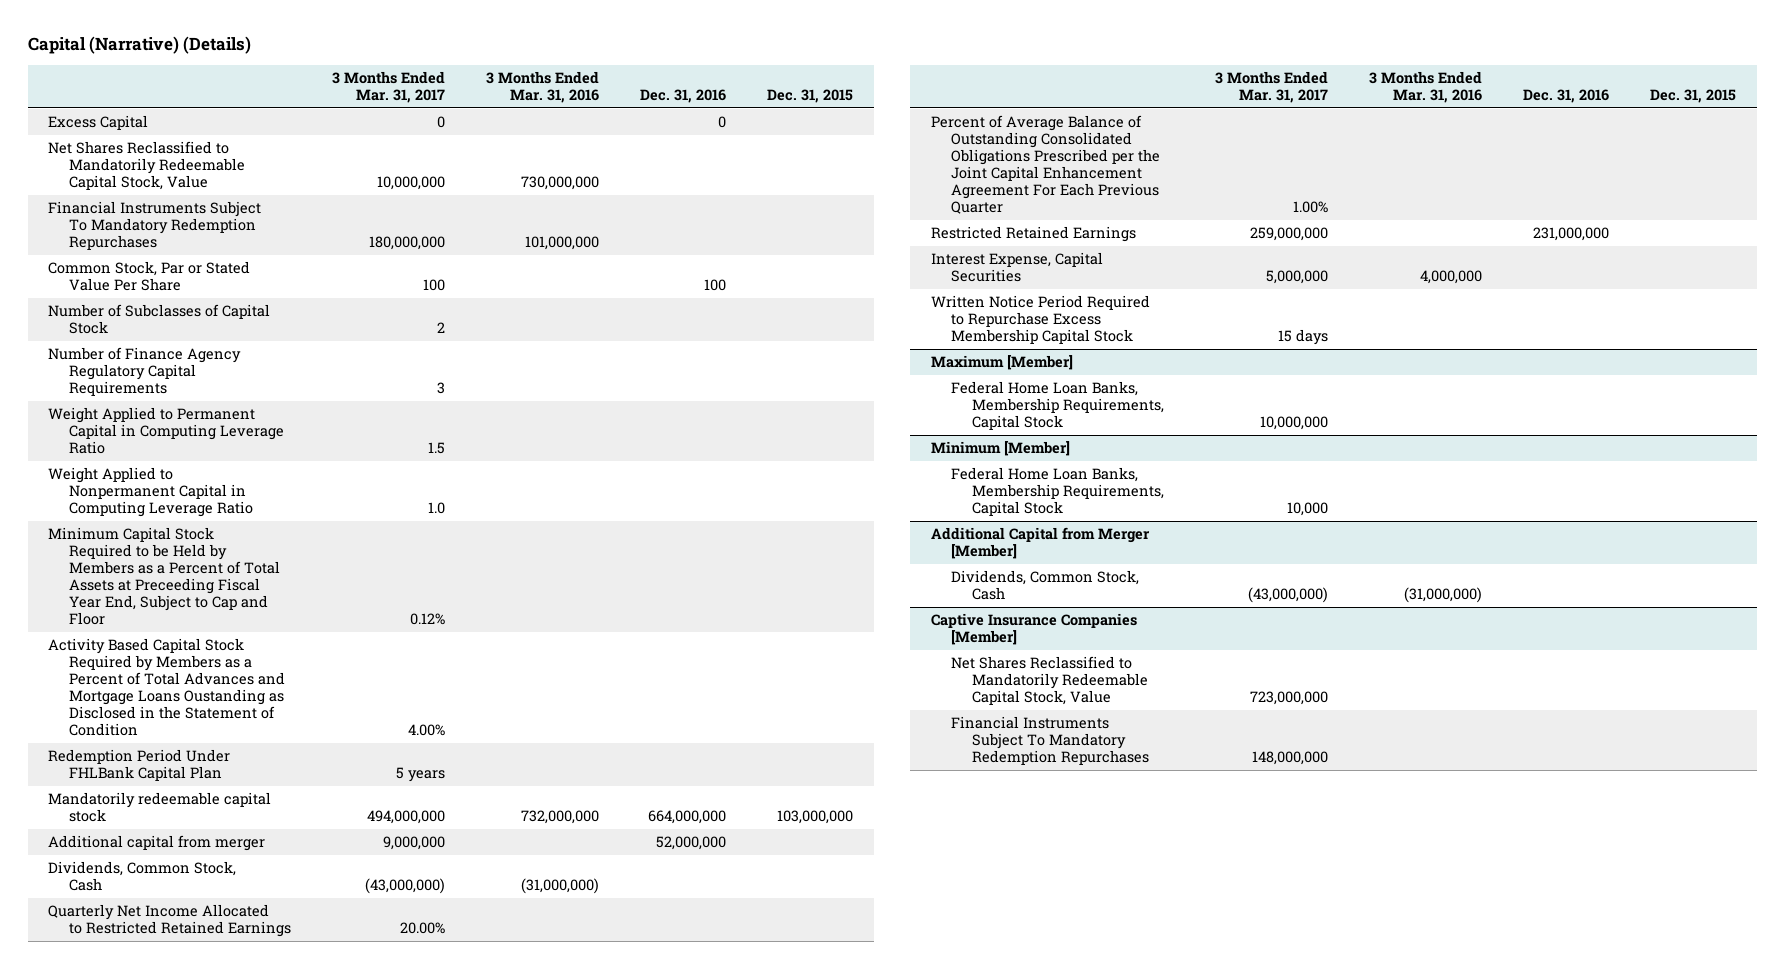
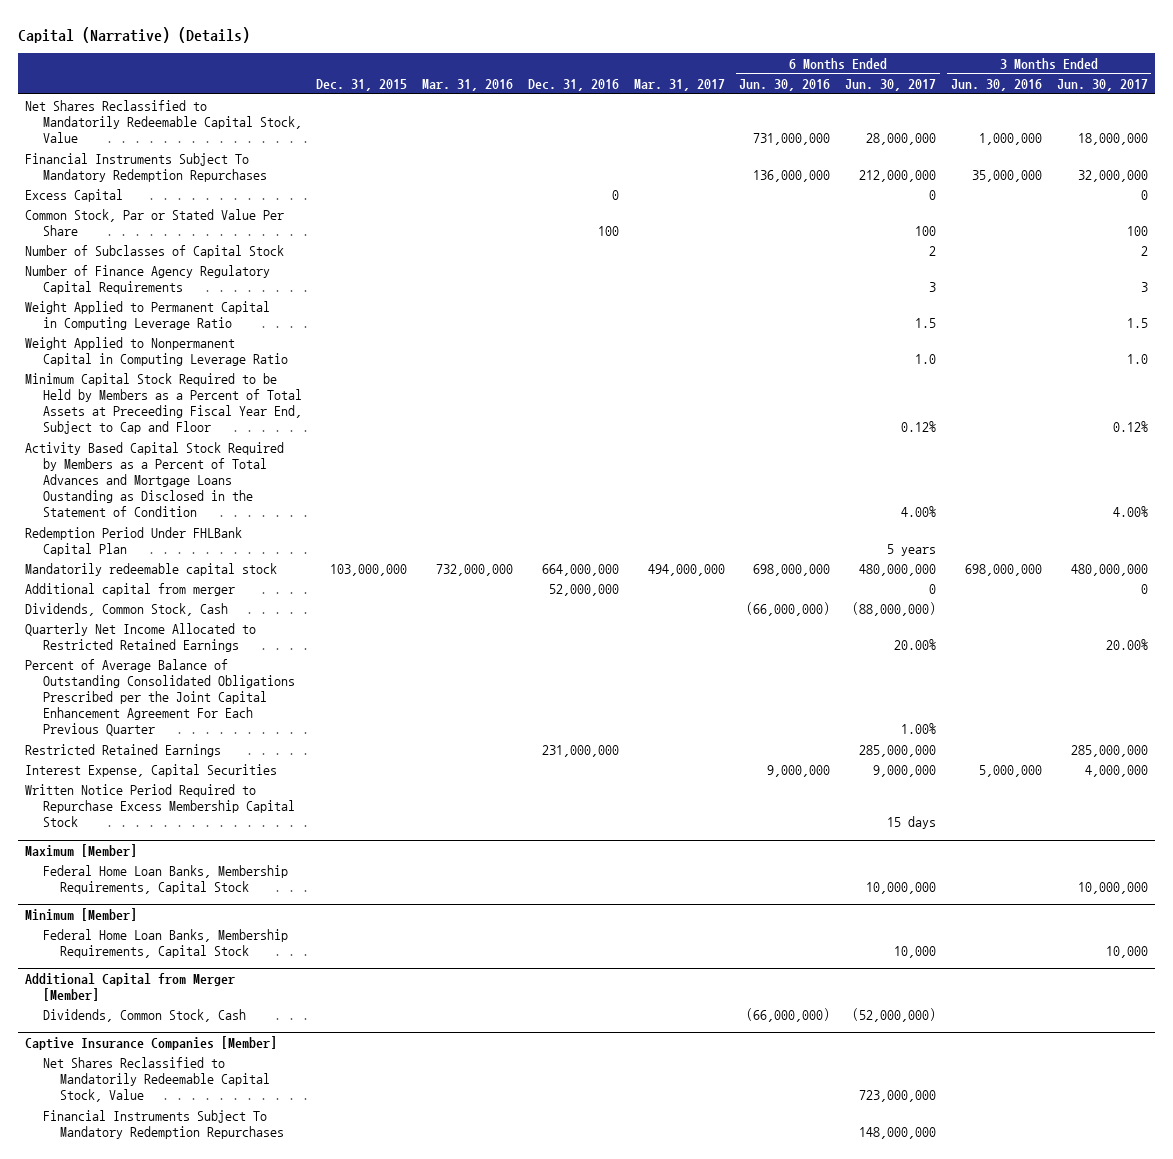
- | 3 Months Ended Mar. 31, 2017 | 3 Months Ended Mar. 31, 2016 | Dec. 31, 2016 | Dec. 31, 2015
+ | Dec. 31, 2015 | Mar. 31, 2016 | Dec. 31, 2016 | Mar. 31, 2017 | 6 Months Ended Jun. 30, 2016 | 6 Months Ended Jun. 30, 2017 | 3 Months Ended Jun. 30, 2016 | 3 Months Ended Jun. 30, 2017
moved down: Excess Capital | | | 0 | | | 0 | | 0

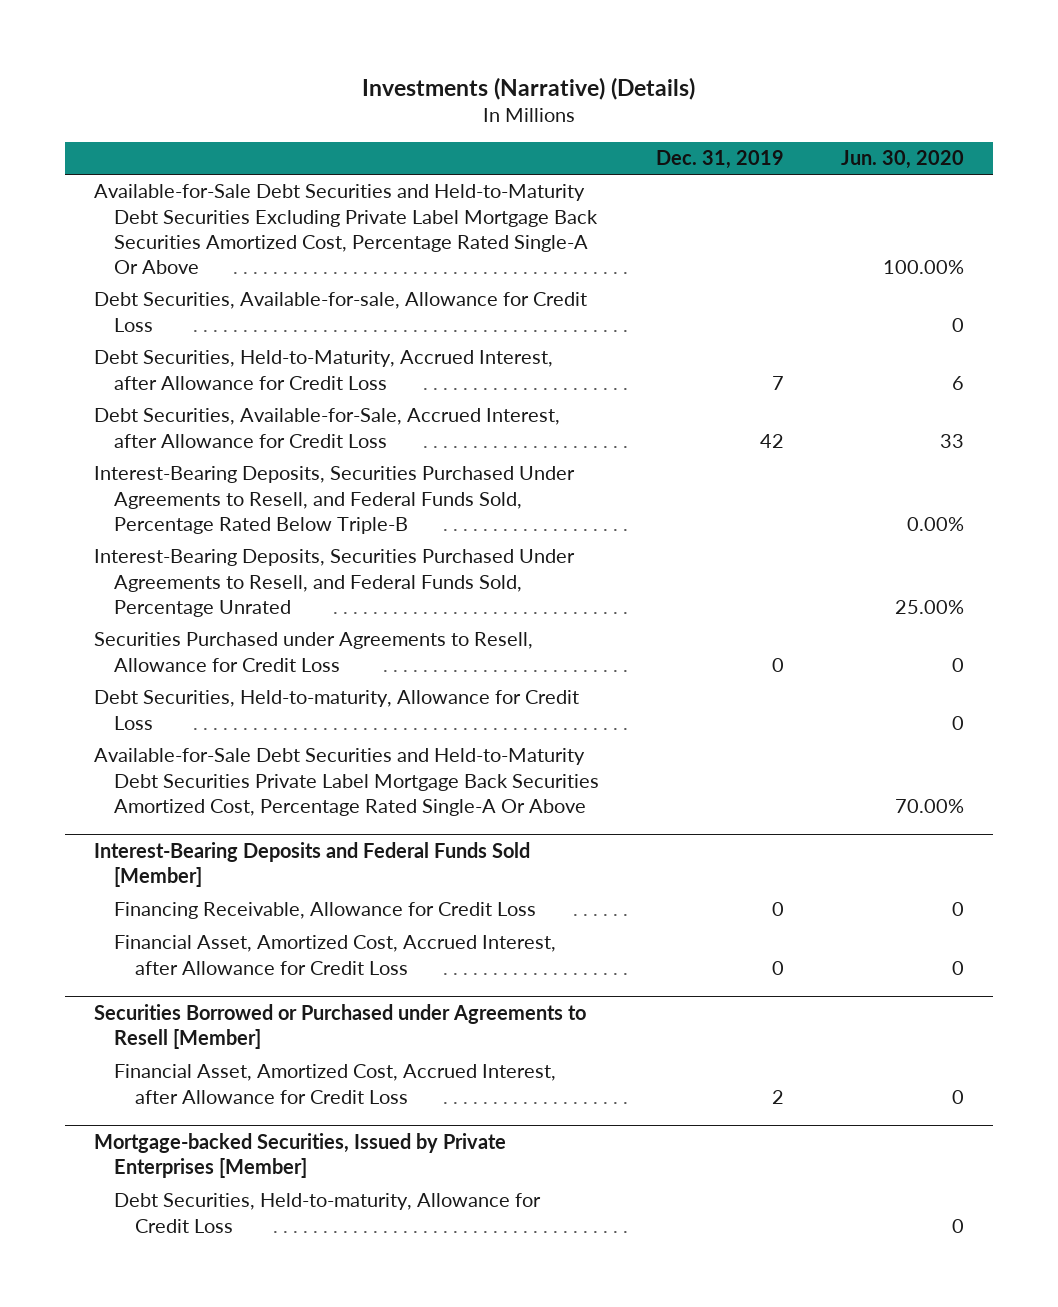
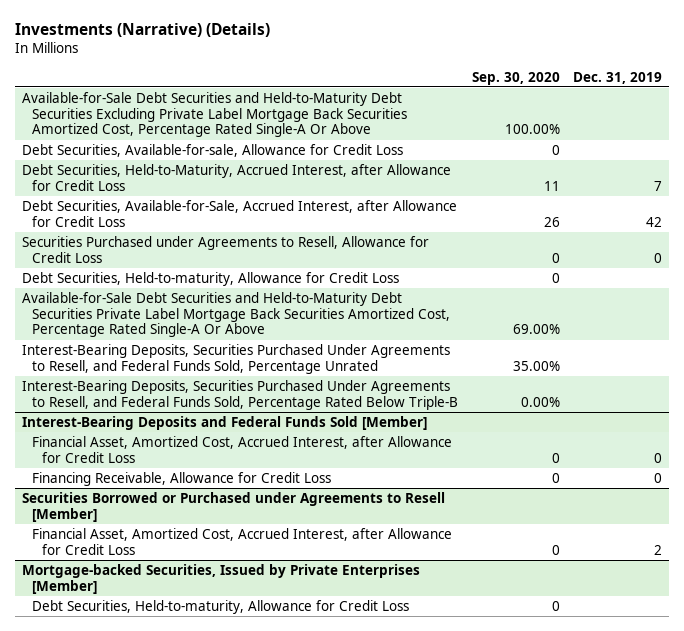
- | Dec. 31, 2019 | Jun. 30, 2020
+ | Sep. 30, 2020 | Dec. 31, 2019
moved down: Interest-Bearing Deposits, Securities Purchased Under Agreements to Resell, and Federal Funds Sold, Percentage Unrated | 35.00% |
moved down: Interest-Bearing Deposits, Securities Purchased Under Agreements to Resell, and Federal Funds Sold, Percentage Rated Below Triple-B | 0.00% |
@ Interest-Bearing Deposits and Federal Funds Sold [Member]
moved down: Financing Receivable, Allowance for Credit Loss | 0 | 0

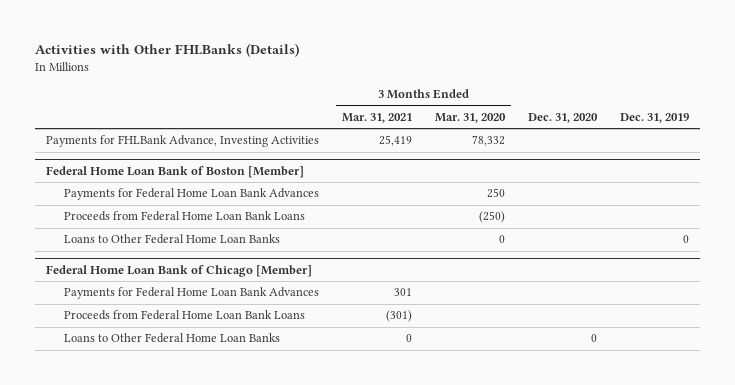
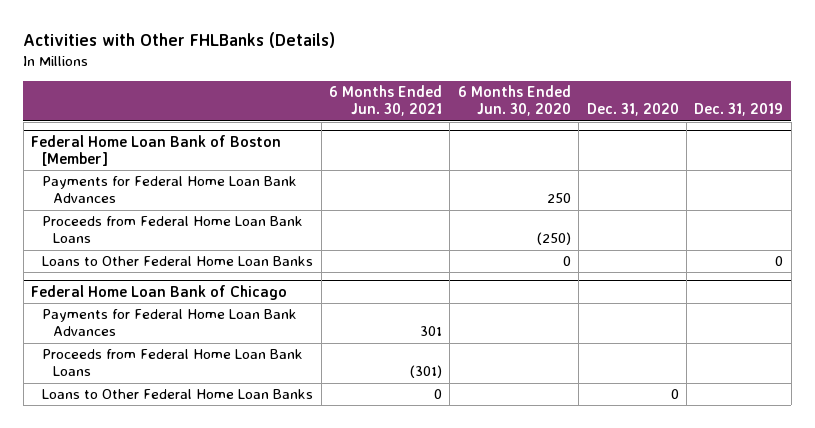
- | 3 Months Ended Mar. 31, 2021 | 3 Months Ended Mar. 31, 2020 | Dec. 31, 2020 | Dec. 31, 2019
+ | 6 Months Ended Jun. 30, 2021 | 6 Months Ended Jun. 30, 2020 | Dec. 31, 2020 | Dec. 31, 2019
- Payments for FHLBank Advance, Investing Activities | 25,419 | 78,332 | |
- Federal Home Loan Bank of Chicago [Member]
+ Federal Home Loan Bank of Chicago

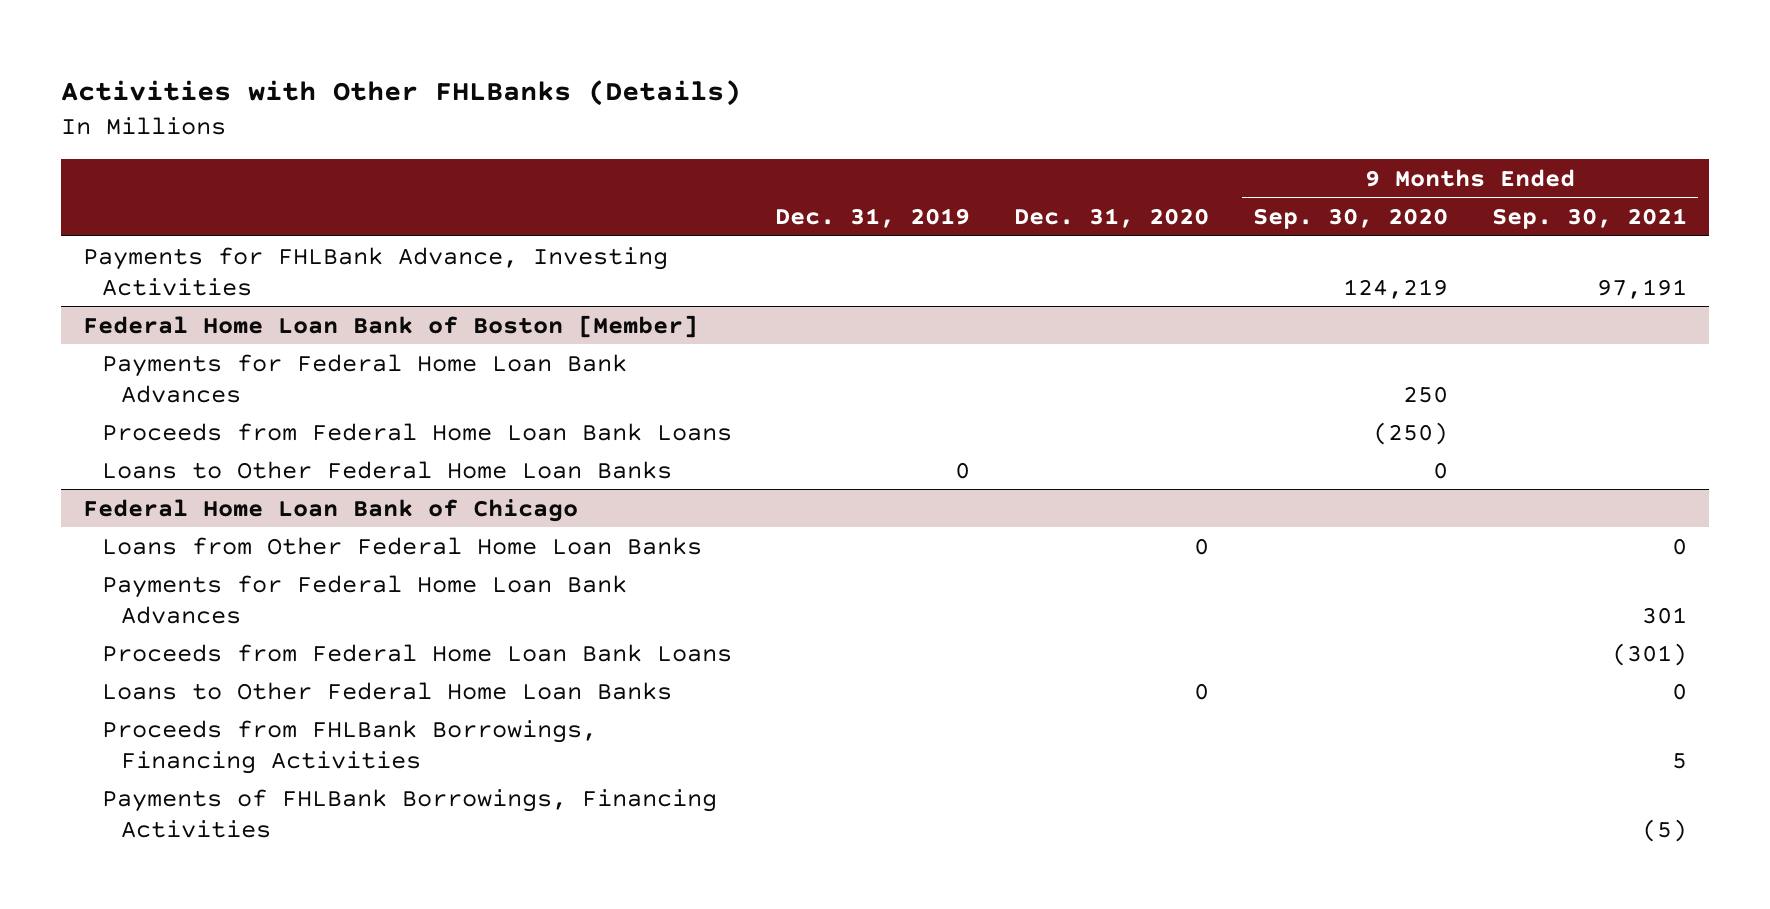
- | 6 Months Ended Jun. 30, 2021 | 6 Months Ended Jun. 30, 2020 | Dec. 31, 2020 | Dec. 31, 2019
+ | Dec. 31, 2019 | Dec. 31, 2020 | 9 Months Ended Sep. 30, 2020 | 9 Months Ended Sep. 30, 2021
+ Payments for FHLBank Advance, Investing Activities | | | 124,219 | 97,191
@ Federal Home Loan Bank of Chicago
+ Loans from Other Federal Home Loan Banks | | 0 | | 0
+ Proceeds from FHLBank Borrowings, Financing Activities | | | | 5
+ Payments of FHLBank Borrowings, Financing Activities | | | | (5)

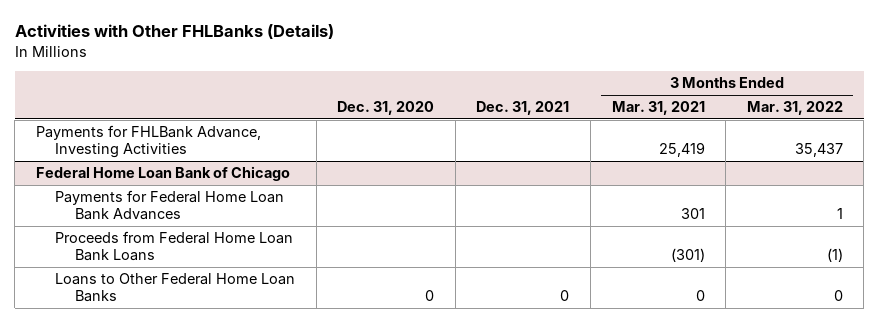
- | Dec. 31, 2019 | Dec. 31, 2020 | 9 Months Ended Sep. 30, 2020 | 9 Months Ended Sep. 30, 2021
+ | Dec. 31, 2020 | Dec. 31, 2021 | 3 Months Ended Mar. 31, 2021 | 3 Months Ended Mar. 31, 2022
- Federal Home Loan Bank of Boston [Member]
- Payments for Federal Home Loan Bank Advances | | | 250 |
- Proceeds from Federal Home Loan Bank Loans | | | (250) |
- Loans to Other Federal Home Loan Banks | 0 | | 0 |
@ Federal Home Loan Bank of Chicago
- Loans from Other Federal Home Loan Banks | | 0 | | 0
- Proceeds from FHLBank Borrowings, Financing Activities | | | | 5
- Payments of FHLBank Borrowings, Financing Activities | | | | (5)

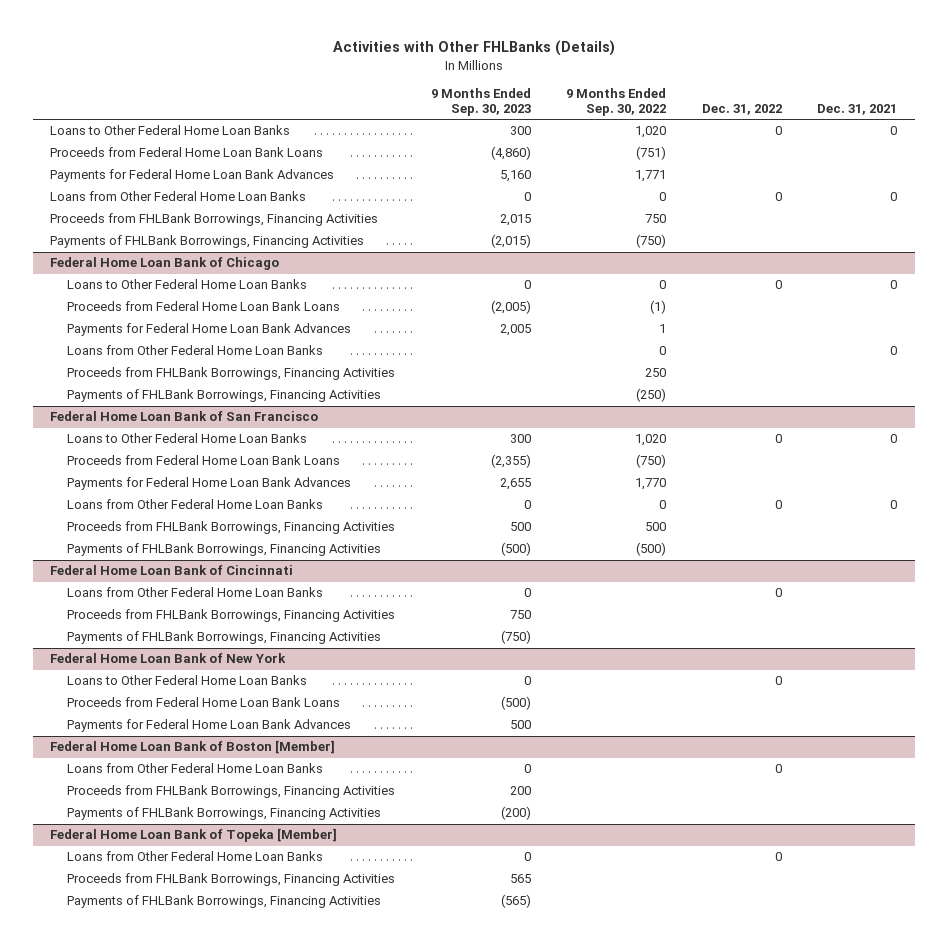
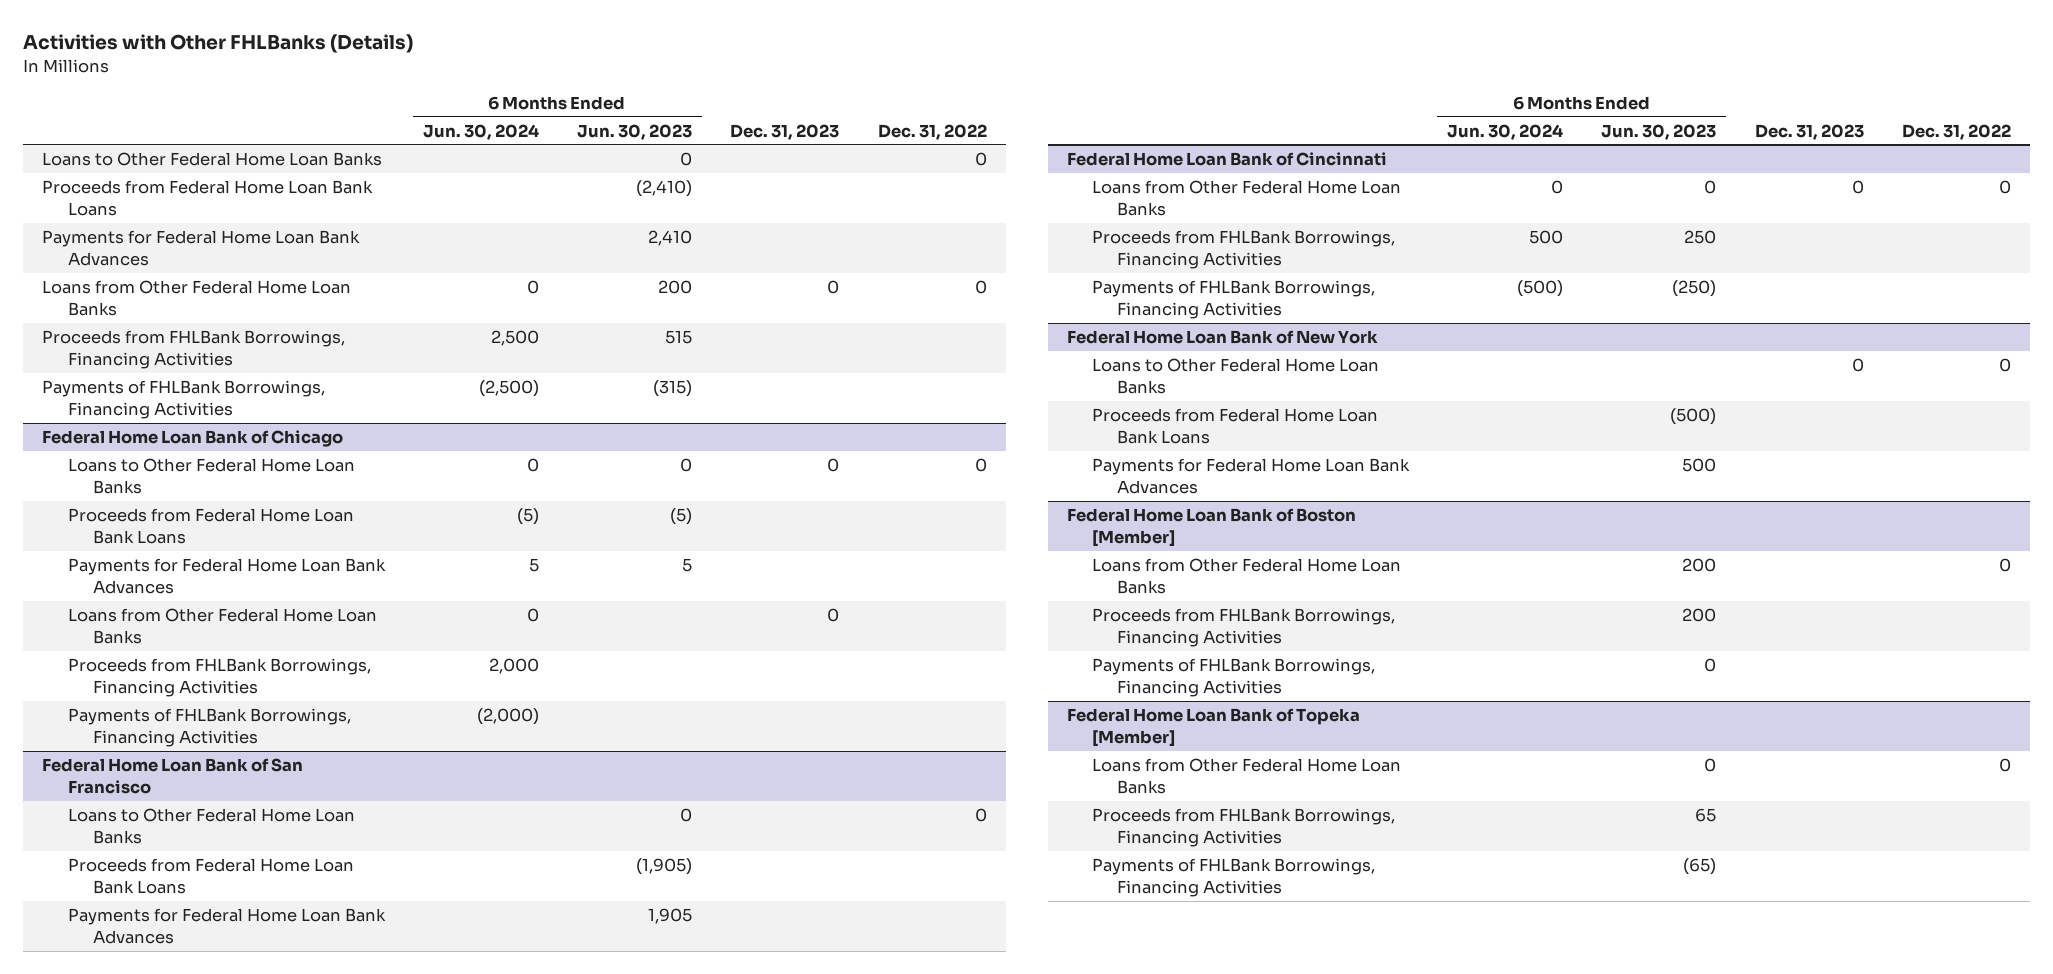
- | 9 Months Ended Sep. 30, 2023 | 9 Months Ended Sep. 30, 2022 | Dec. 31, 2022 | Dec. 31, 2021
+ | 6 Months Ended Jun. 30, 2024 | 6 Months Ended Jun. 30, 2023 | Dec. 31, 2023 | Dec. 31, 2022
@ Federal Home Loan Bank of San Francisco
- Loans from Other Federal Home Loan Banks | 0 | 0 | 0 | 0
- Proceeds from FHLBank Borrowings, Financing Activities | 500 | 500 | |
- Payments of FHLBank Borrowings, Financing Activities | (500) | (500) | |

